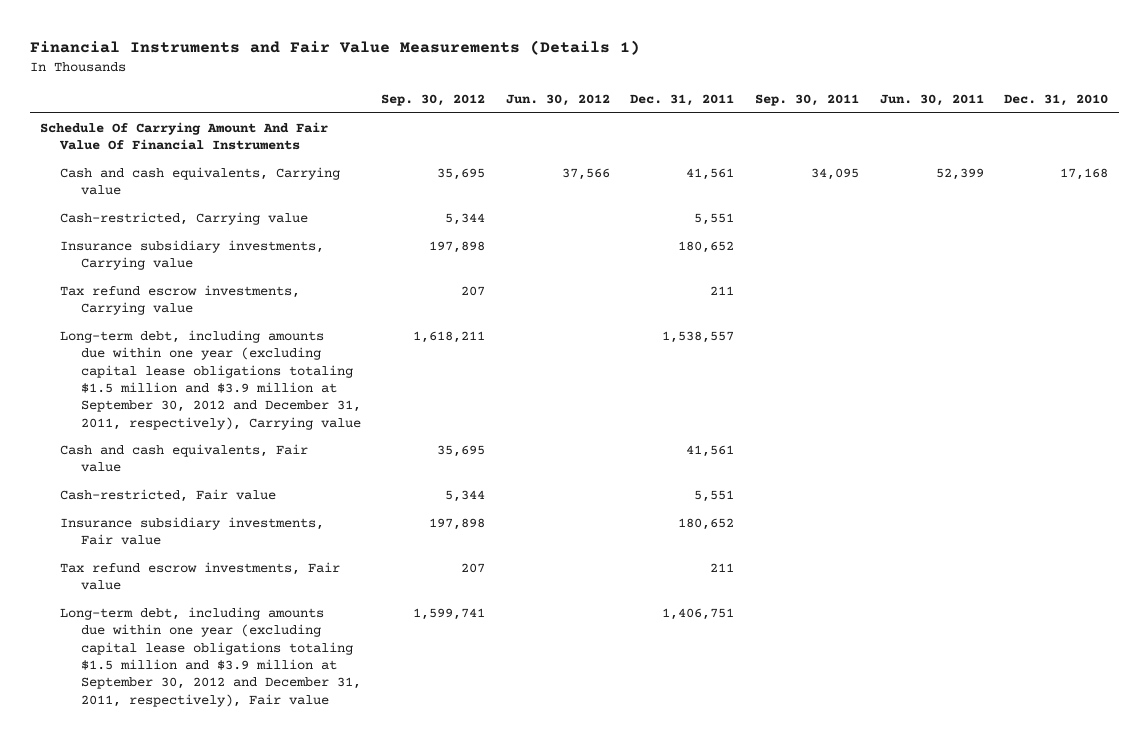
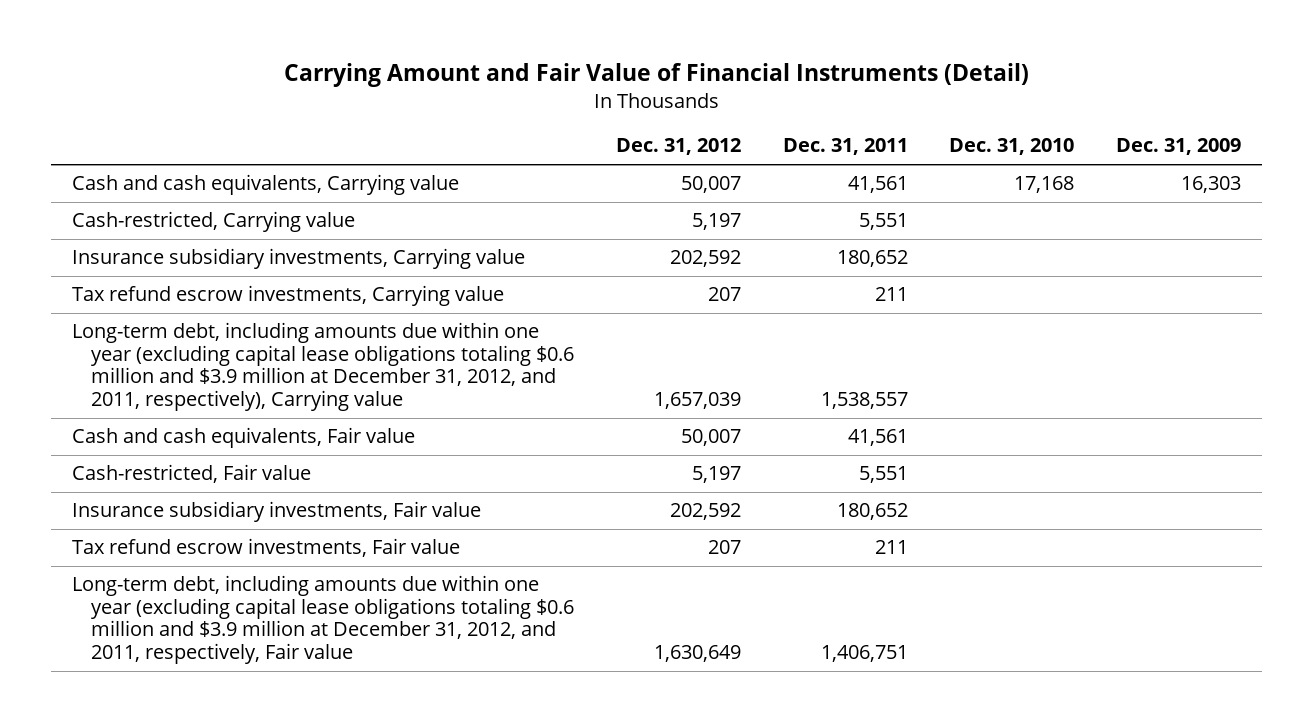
- Financial Instruments and Fair Value Measurements (Details 1)
+ Carrying Amount and Fair Value of Financial Instruments (Detail)
- | Sep. 30, 2012 | Jun. 30, 2012 | Dec. 31, 2011 | Sep. 30, 2011 | Jun. 30, 2011 | Dec. 31, 2010
+ | Dec. 31, 2012 | Dec. 31, 2011 | Dec. 31, 2010 | Dec. 31, 2009
- Schedule Of Carrying Amount And Fair Value Of Financial Instruments
- Long-term debt, including amounts due within one year (excluding capital lease obligations totaling $1.5 million and $3.9 million at September 30, 2012 and December 31, 2011, respectively), Carrying value | 1,618,211 | | 1,538,557 | | |
+ Long-term debt, including amounts due within one year (excluding capital lease obligations totaling $0.6 million and $3.9 million at December 31, 2012, and 2011, respectively), Carrying value | 1,657,039 | 1,538,557 | |
- Long-term debt, including amounts due within one year (excluding capital lease obligations totaling $1.5 million and $3.9 million at September 30, 2012 and December 31, 2011, respectively), Fair value | 1,599,741 | | 1,406,751 | | |
+ Long-term debt, including amounts due within one year (excluding capital lease obligations totaling $0.6 million and $3.9 million at December 31, 2012, and 2011, respectively, Fair value | 1,630,649 | 1,406,751 | |

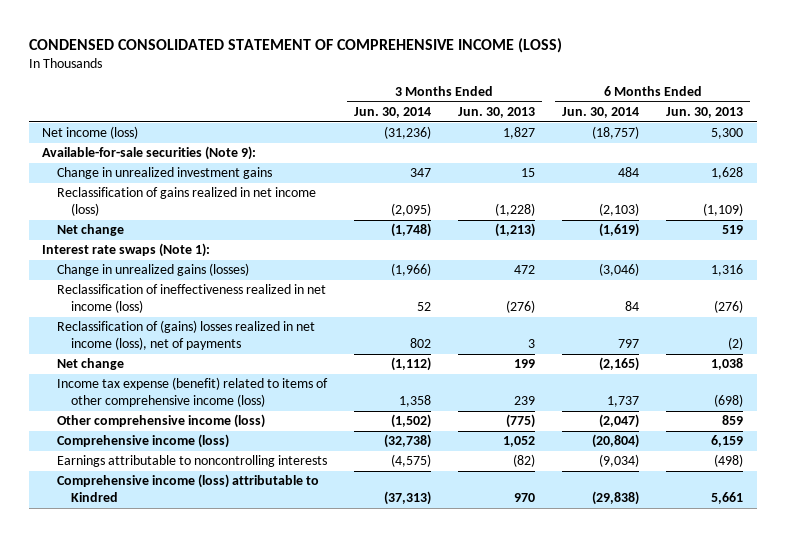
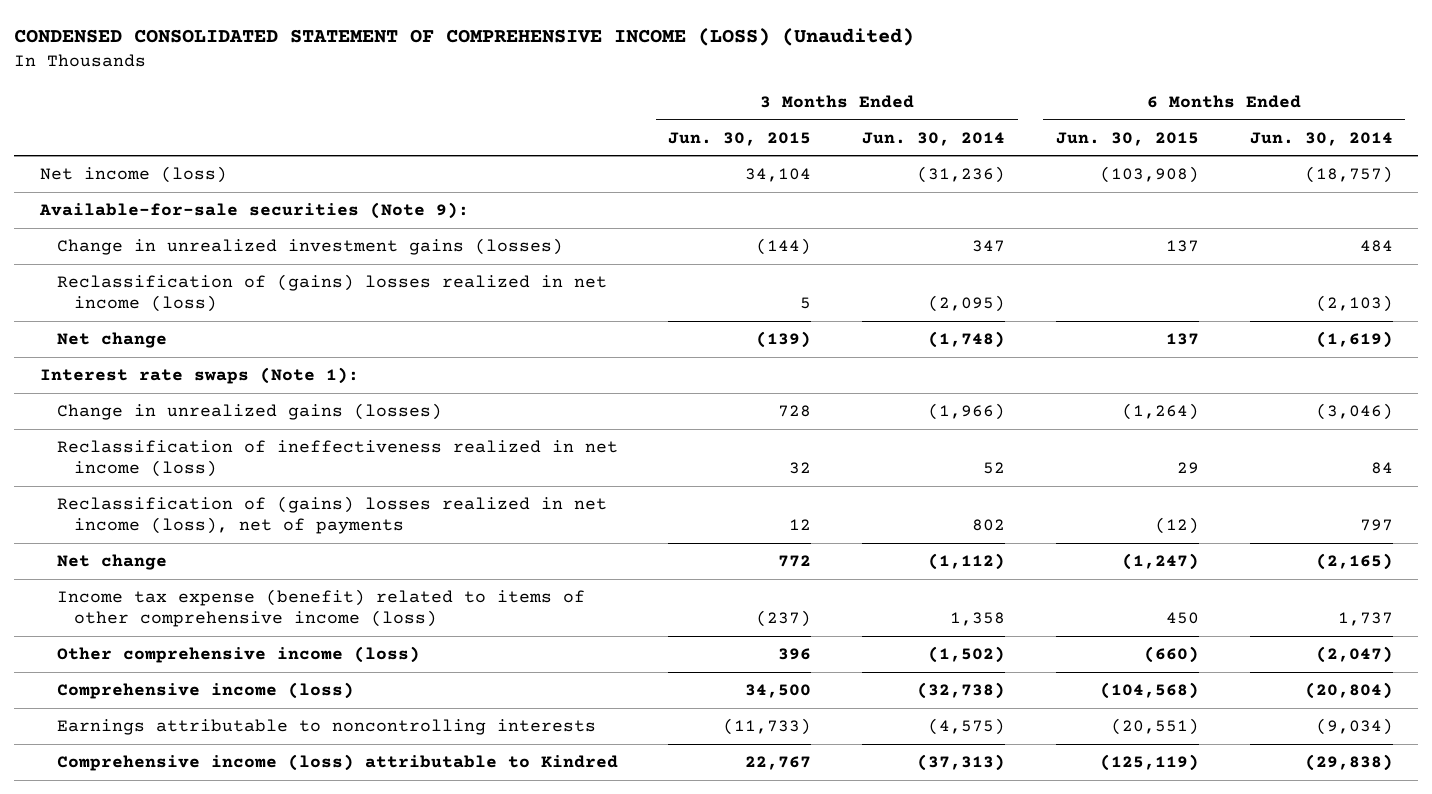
- CONDENSED CONSOLIDATED STATEMENT OF COMPREHENSIVE INCOME (LOSS)
+ CONDENSED CONSOLIDATED STATEMENT OF COMPREHENSIVE INCOME (LOSS) (Unaudited)
- | 3 Months Ended Jun. 30, 2014 | 3 Months Ended Jun. 30, 2013 | 6 Months Ended Jun. 30, 2014 | 6 Months Ended Jun. 30, 2013
+ | 3 Months Ended Jun. 30, 2015 | 3 Months Ended Jun. 30, 2014 | 6 Months Ended Jun. 30, 2015 | 6 Months Ended Jun. 30, 2014
- Change in unrealized investment gains | 347 | 15 | 484 | 1,628
- Reclassification of gains realized in net income (loss) | (2,095) | (1,228) | (2,103) | (1,109)
+ Change in unrealized investment gains (losses) | (144) | 347 | 137 | 484
+ Reclassification of (gains) losses realized in net income (loss) | 5 | (2,095) | | (2,103)

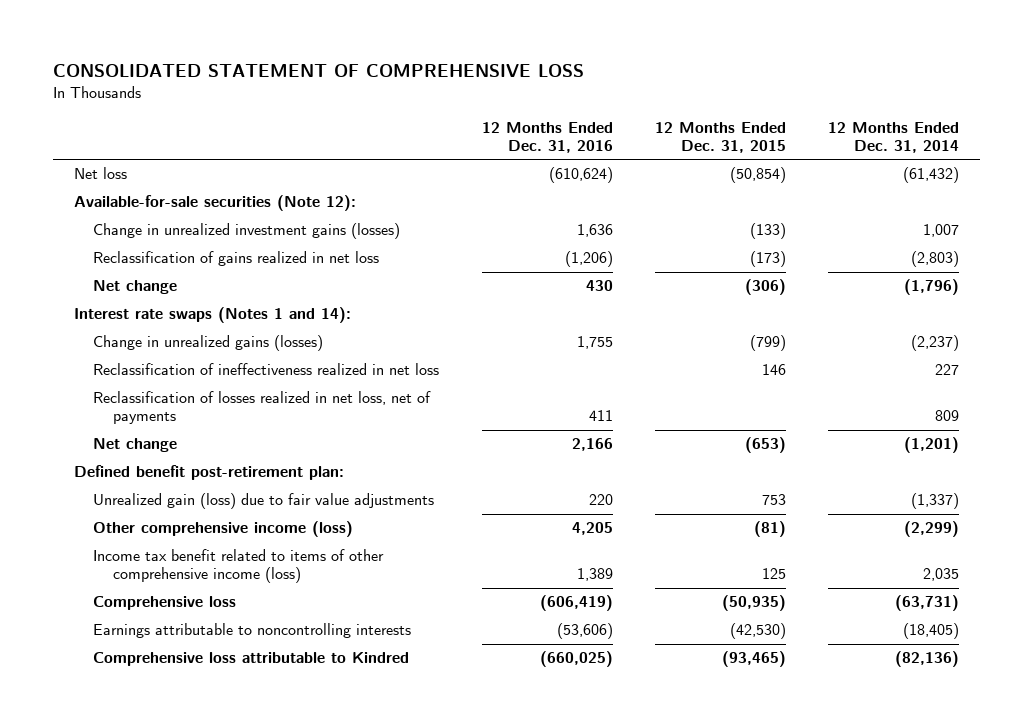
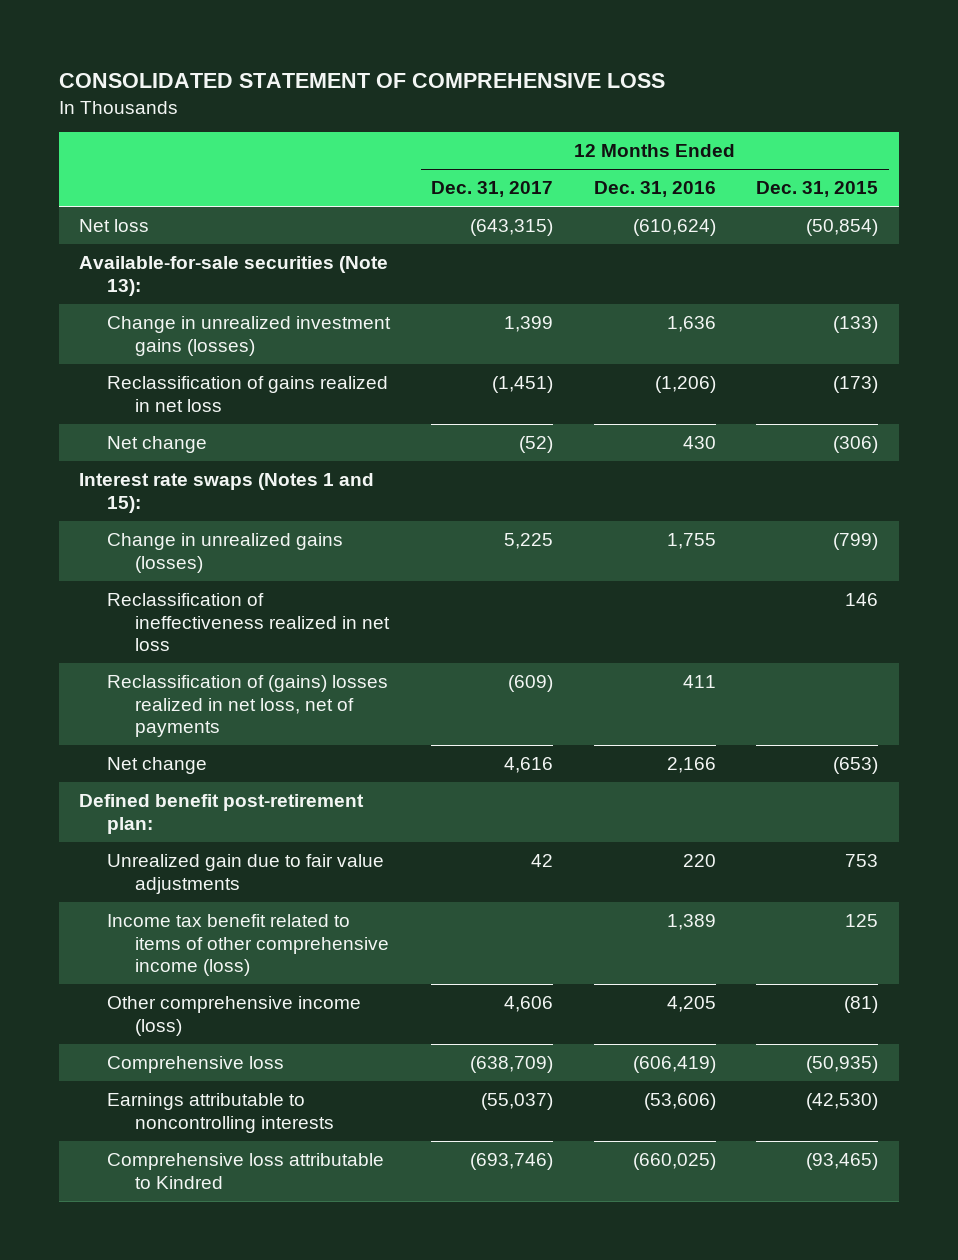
- | 12 Months Ended Dec. 31, 2016 | 12 Months Ended Dec. 31, 2015 | 12 Months Ended Dec. 31, 2014
+ | 12 Months Ended Dec. 31, 2017 | 12 Months Ended Dec. 31, 2016 | 12 Months Ended Dec. 31, 2015
- Available-for-sale securities (Note 12):
+ Available-for-sale securities (Note 13):
- Interest rate swaps (Notes 1 and 14):
+ Interest rate swaps (Notes 1 and 15):
- Reclassification of losses realized in net loss, net of payments | 411 | | 809
+ Reclassification of (gains) losses realized in net loss, net of payments | (609) | 411 |
- Unrealized gain (loss) due to fair value adjustments | 220 | 753 | (1,337)
+ Unrealized gain due to fair value adjustments | 42 | 220 | 753
moved down: Other comprehensive income (loss) | 4,606 | 4,205 | (81)

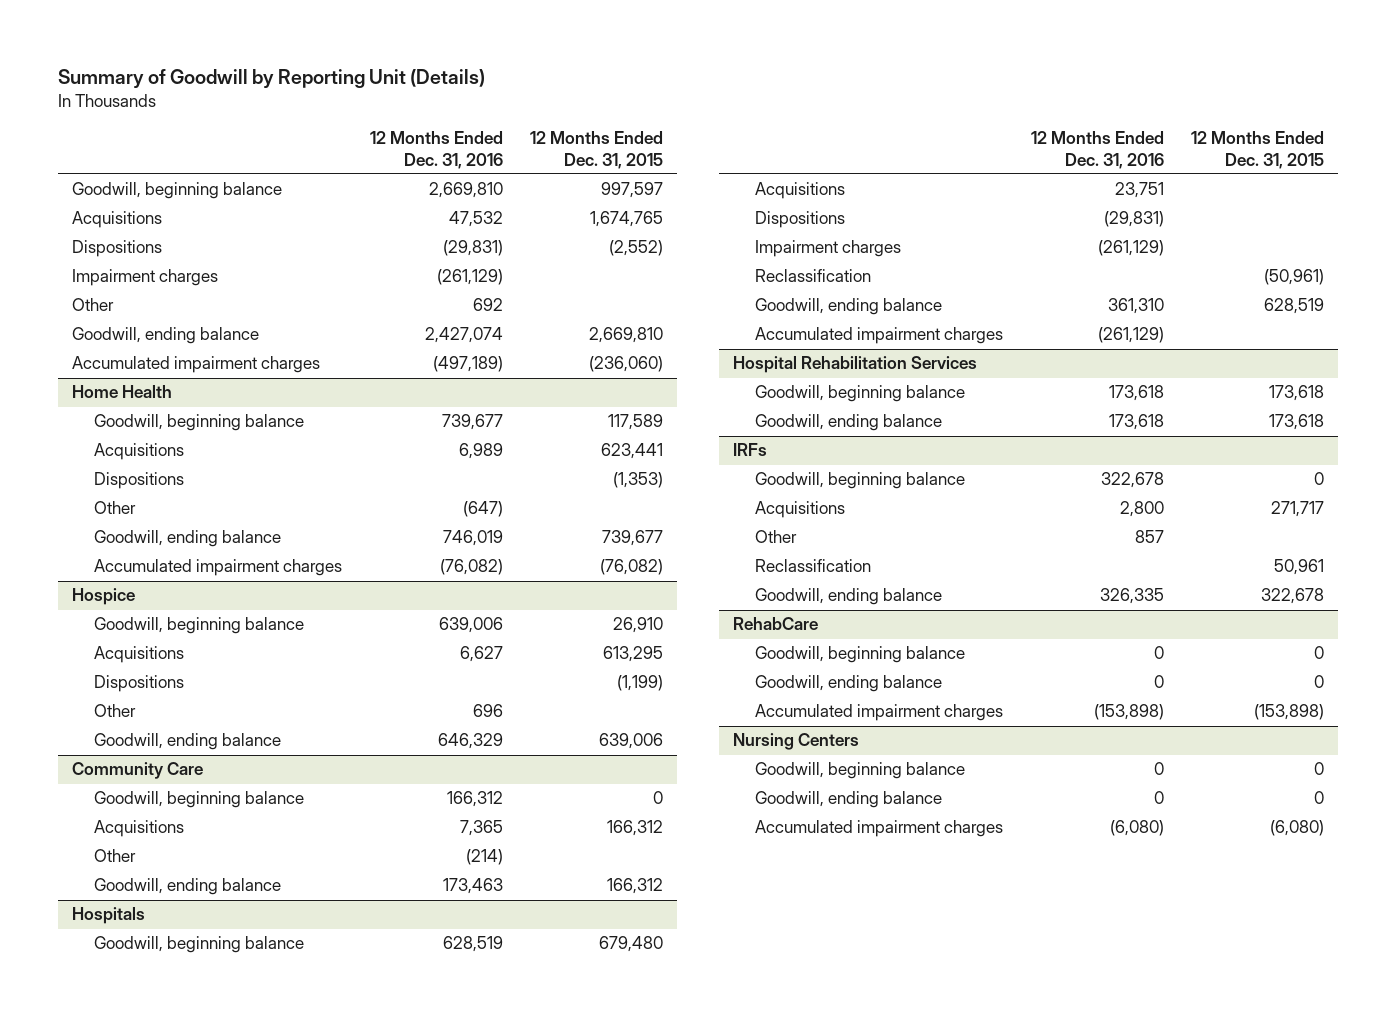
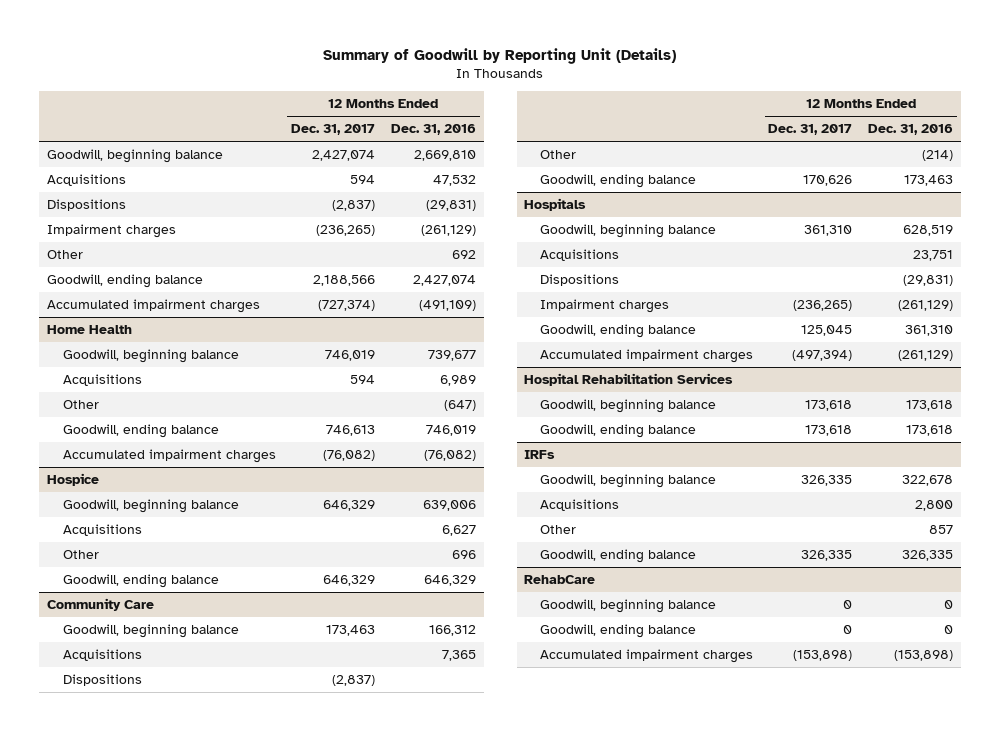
- | 12 Months Ended Dec. 31, 2016 | 12 Months Ended Dec. 31, 2015
+ | 12 Months Ended Dec. 31, 2017 | 12 Months Ended Dec. 31, 2016
- Accumulated impairment charges | (497,189) | (236,060)
+ Accumulated impairment charges | (727,374) | (491,109)
@ Home Health
- Dispositions | | (1,353)
@ Hospice
- Dispositions | | (1,199)
@ Community Care
+ Dispositions | (2,837) |
@ Hospitals
- Reclassification | | (50,961)
@ IRFs
- Reclassification | | 50,961
- Nursing Centers
- Goodwill, beginning balance | 0 | 0
- Goodwill, ending balance | 0 | 0
- Accumulated impairment charges | (6,080) | (6,080)

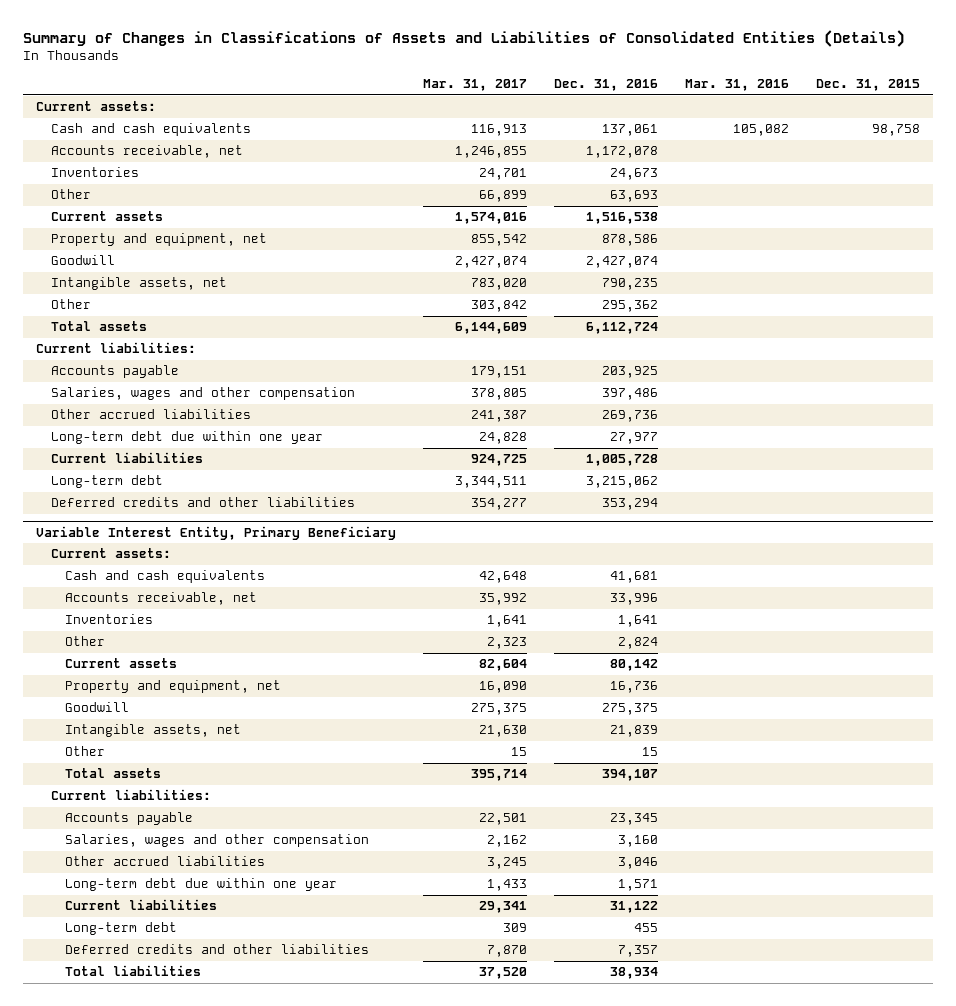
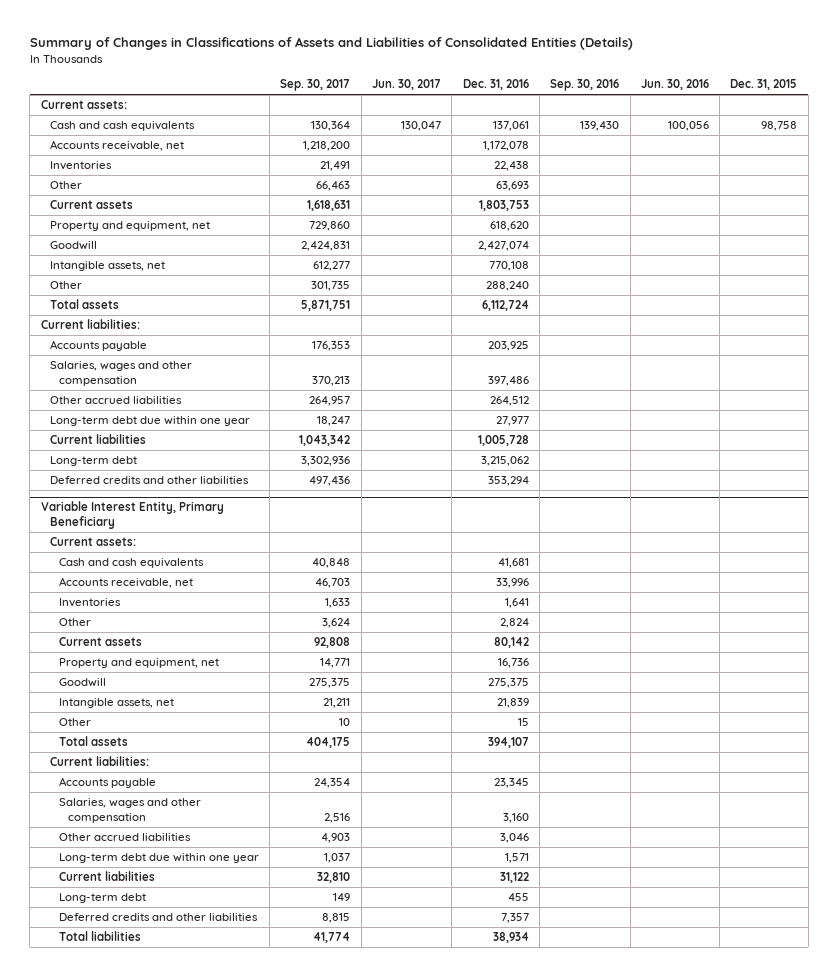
- | Mar. 31, 2017 | Dec. 31, 2016 | Mar. 31, 2016 | Dec. 31, 2015
+ | Sep. 30, 2017 | Jun. 30, 2017 | Dec. 31, 2016 | Sep. 30, 2016 | Jun. 30, 2016 | Dec. 31, 2015
- Inventories | 24,701 | 24,673 | |
+ Inventories | 21,491 | | 22,438 | | |
- Current assets | 1,574,016 | 1,516,538 | |
- Property and equipment, net | 855,542 | 878,586 | |
+ Current assets | 1,618,631 | | 1,803,753 | | |
+ Property and equipment, net | 729,860 | | 618,620 | | |
- Intangible assets, net | 783,020 | 790,235 | |
- Other | 303,842 | 295,362 | |
+ Intangible assets, net | 612,277 | | 770,108 | | |
+ Other | 301,735 | | 288,240 | | |
- Other accrued liabilities | 241,387 | 269,736 | |
+ Other accrued liabilities | 264,957 | | 264,512 | | |

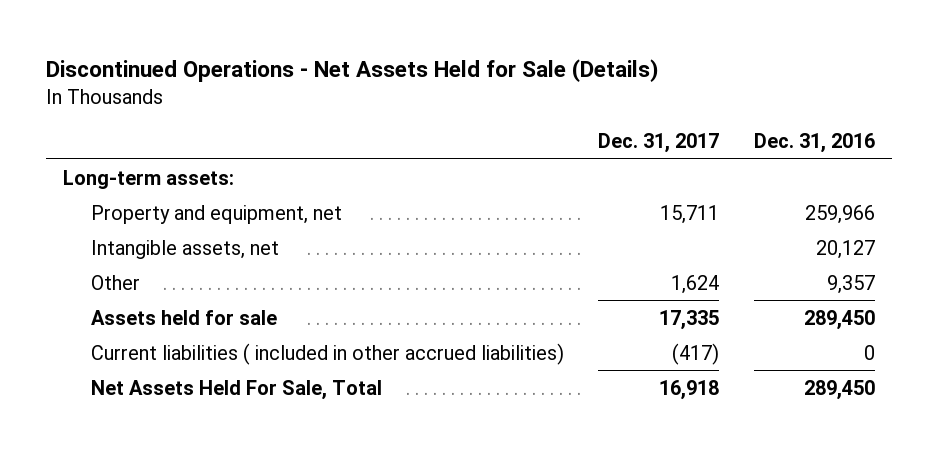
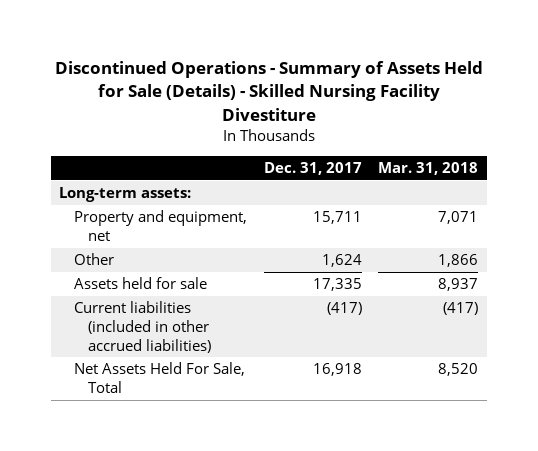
- Discontinued Operations - Net Assets Held for Sale (Details)
+ Discontinued Operations - Summary of Assets Held for Sale (Details) - Skilled Nursing Facility Divestiture
- | Dec. 31, 2017 | Dec. 31, 2016
+ | Dec. 31, 2017 | Mar. 31, 2018
- Intangible assets, net | | 20,127
- Current liabilities ( included in other accrued liabilities) | (417) | 0
+ Current liabilities (included in other accrued liabilities) | (417) | (417)

